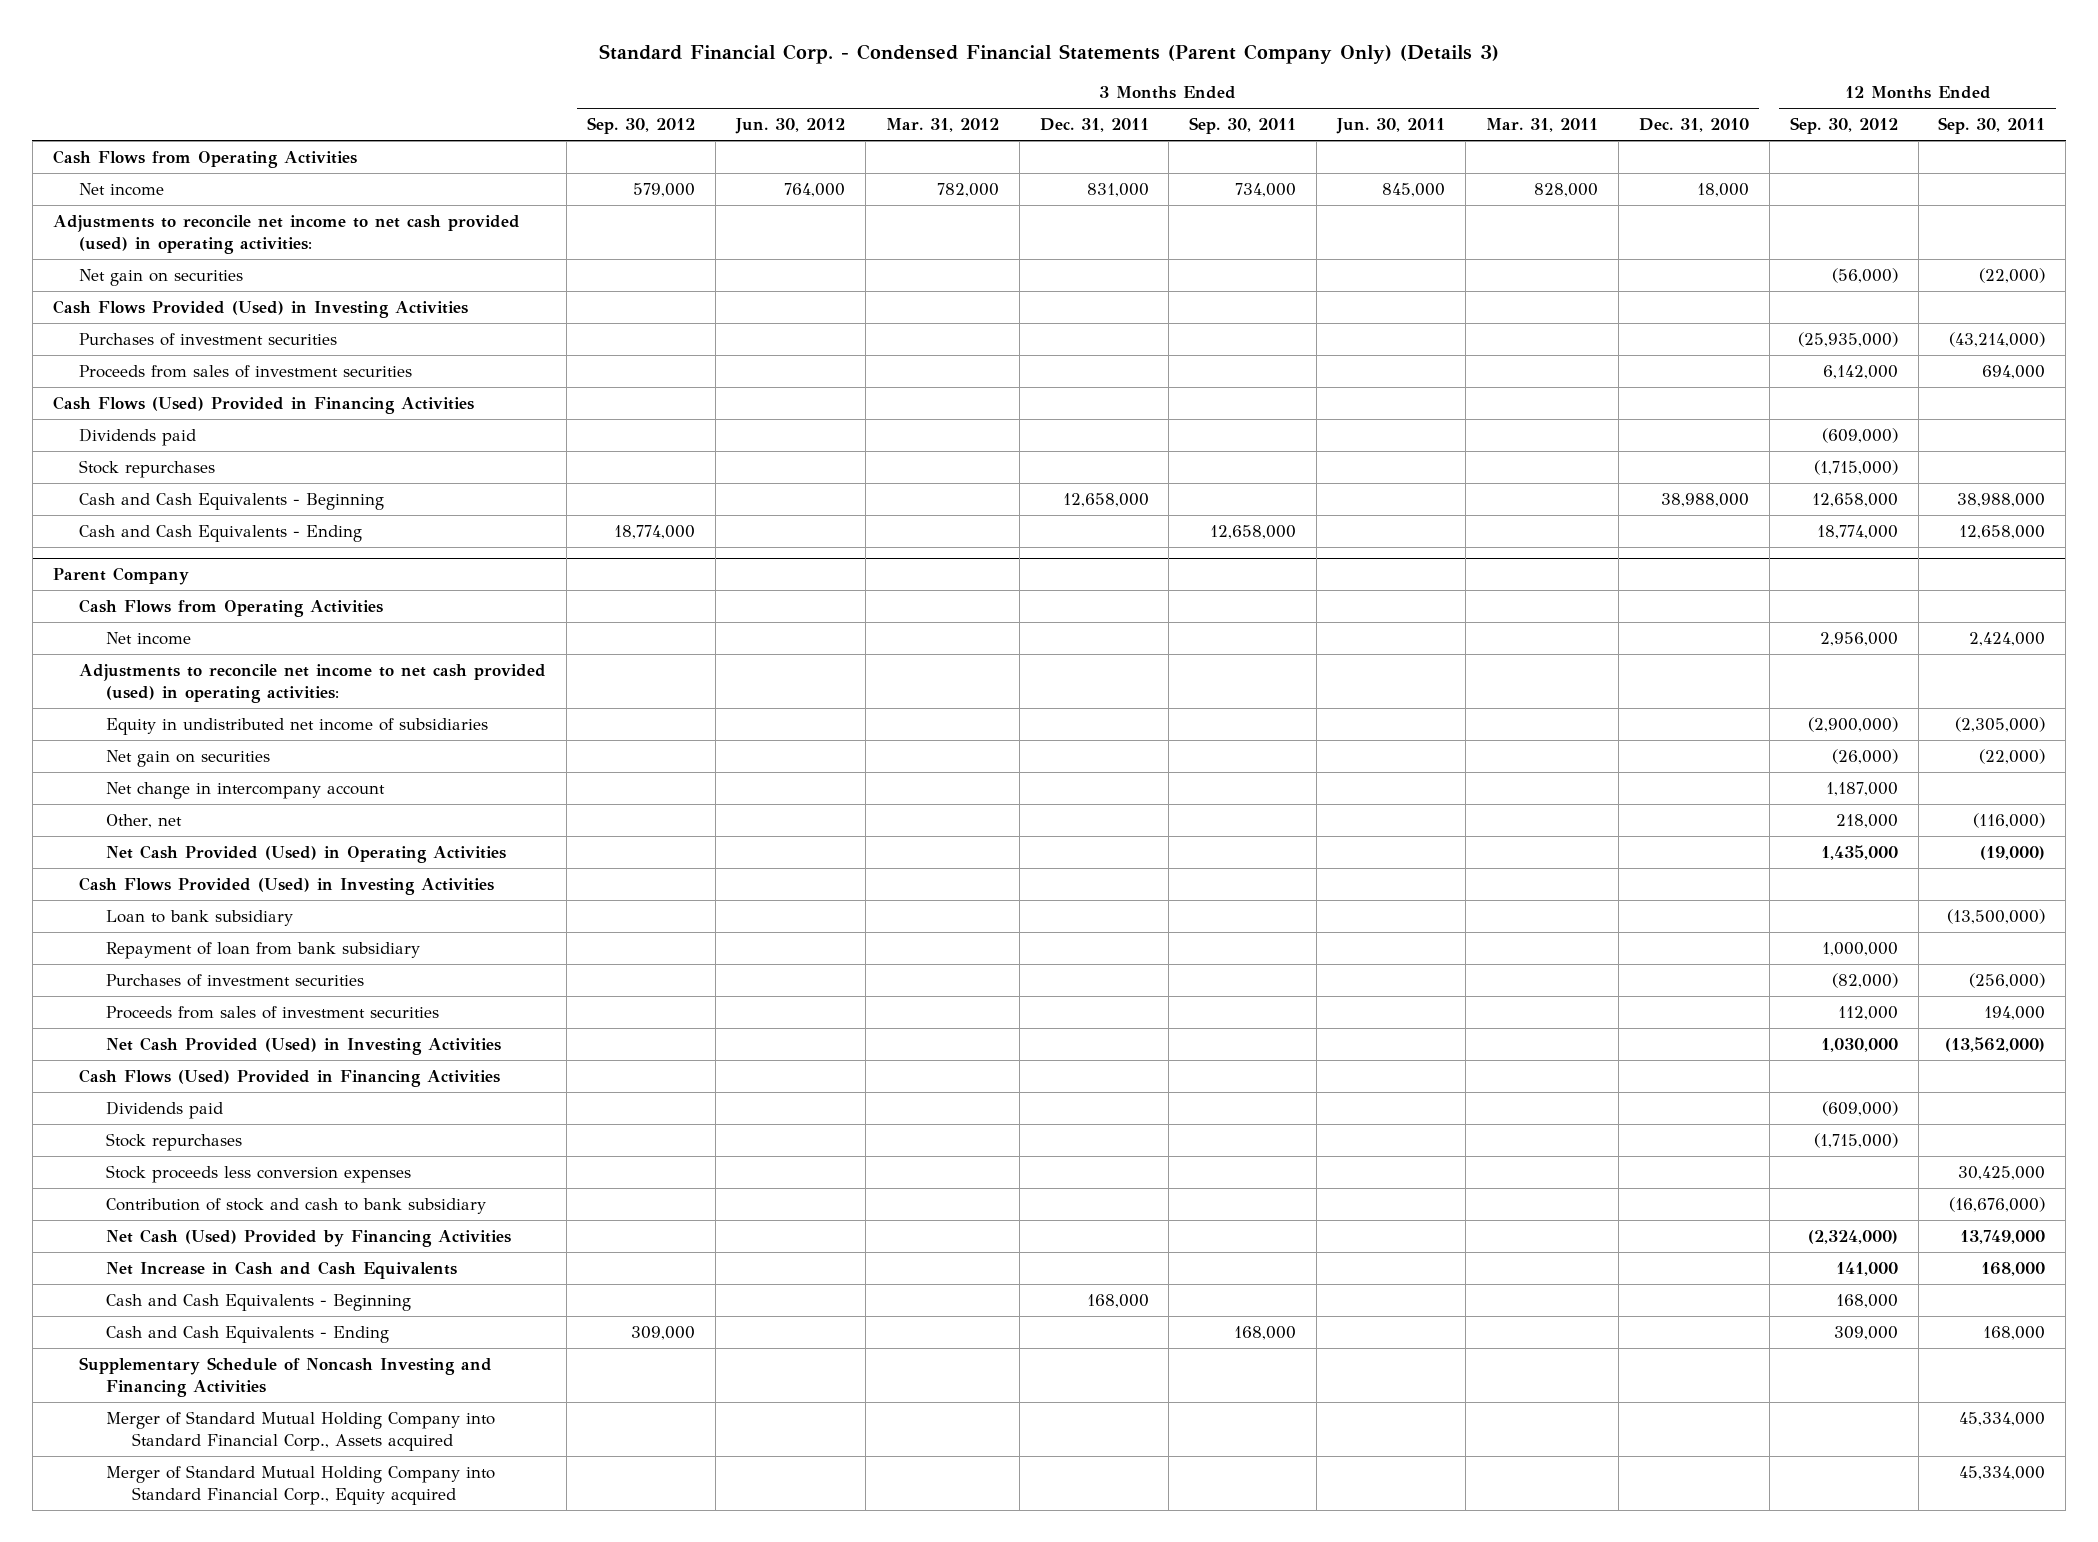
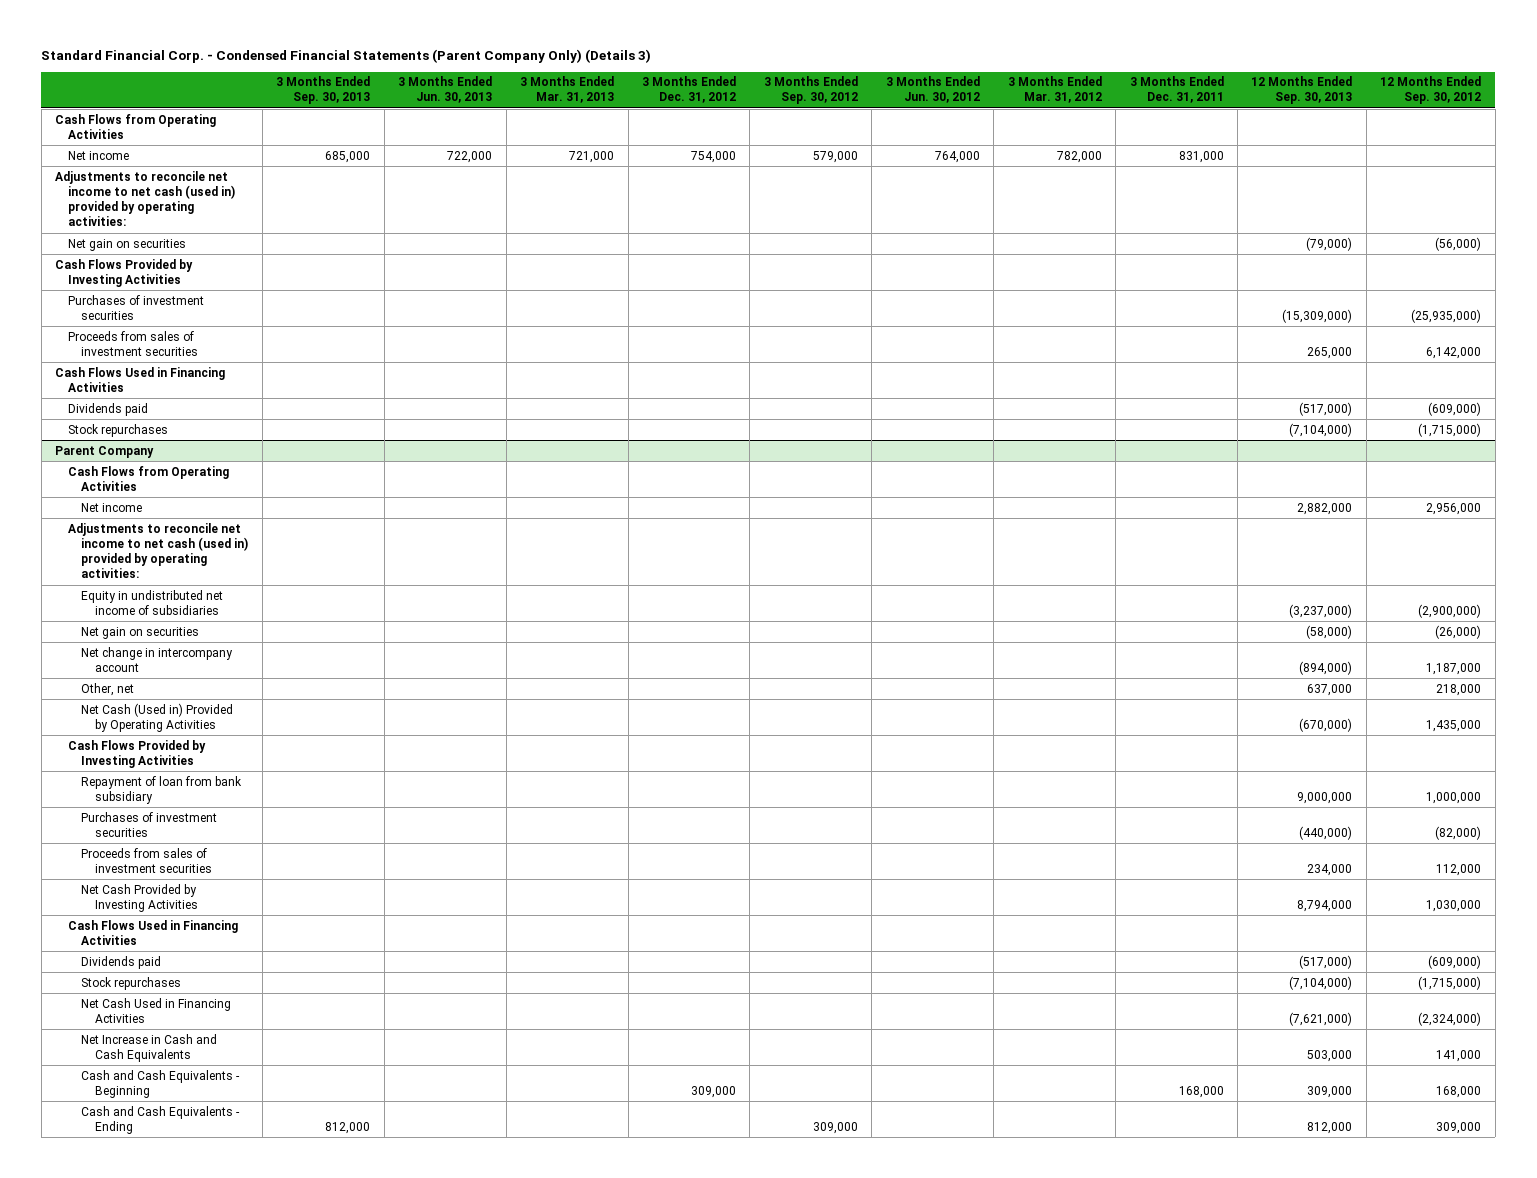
- | 3 Months Ended Sep. 30, 2012 | 3 Months Ended Jun. 30, 2012 | 3 Months Ended Mar. 31, 2012 | 3 Months Ended Dec. 31, 2011 | 3 Months Ended Sep. 30, 2011 | 3 Months Ended Jun. 30, 2011 | 3 Months Ended Mar. 31, 2011 | 3 Months Ended Dec. 31, 2010 | 12 Months Ended Sep. 30, 2012 | 12 Months Ended Sep. 30, 2011
+ | 3 Months Ended Sep. 30, 2013 | 3 Months Ended Jun. 30, 2013 | 3 Months Ended Mar. 31, 2013 | 3 Months Ended Dec. 31, 2012 | 3 Months Ended Sep. 30, 2012 | 3 Months Ended Jun. 30, 2012 | 3 Months Ended Mar. 31, 2012 | 3 Months Ended Dec. 31, 2011 | 12 Months Ended Sep. 30, 2013 | 12 Months Ended Sep. 30, 2012
- Adjustments to reconcile net income to net cash provided (used) in operating activities:
+ Adjustments to reconcile net income to net cash (used in) provided by operating activities:
- Cash Flows Provided (Used) in Investing Activities
+ Cash Flows Provided by Investing Activities
- Cash Flows (Used) Provided in Financing Activities
+ Cash Flows Used in Financing Activities
- Cash and Cash Equivalents - Beginning | | | | 12,658,000 | | | | 38,988,000 | 12,658,000 | 38,988,000
- Cash and Cash Equivalents - Ending | 18,774,000 | | | | 12,658,000 | | | | 18,774,000 | 12,658,000
@ Parent Company
- Adjustments to reconcile net income to net cash provided (used) in operating activities:
+ Adjustments to reconcile net income to net cash (used in) provided by operating activities:
- Net Cash Provided (Used) in Operating Activities | | | | | | | | | 1,435,000 | (19,000)
- Cash Flows Provided (Used) in Investing Activities
- Loan to bank subsidiary | | | | | | | | | | (13,500,000)
+ Net Cash (Used in) Provided by Operating Activities | | | | | | | | | (670,000) | 1,435,000
+ Cash Flows Provided by Investing Activities
- Net Cash Provided (Used) in Investing Activities | | | | | | | | | 1,030,000 | (13,562,000)
- Cash Flows (Used) Provided in Financing Activities
+ Net Cash Provided by Investing Activities | | | | | | | | | 8,794,000 | 1,030,000
+ Cash Flows Used in Financing Activities
- Stock proceeds less conversion expenses | | | | | | | | | | 30,425,000
- Contribution of stock and cash to bank subsidiary | | | | | | | | | | (16,676,000)
- Net Cash (Used) Provided by Financing Activities | | | | | | | | | (2,324,000) | 13,749,000
+ Net Cash Used in Financing Activities | | | | | | | | | (7,621,000) | (2,324,000)
- Supplementary Schedule of Noncash Investing and Financing Activities
- Merger of Standard Mutual Holding Company into Standard Financial Corp., Assets acquired | | | | | | | | | | 45,334,000
- Merger of Standard Mutual Holding Company into Standard Financial Corp., Equity acquired | | | | | | | | | | 45,334,000

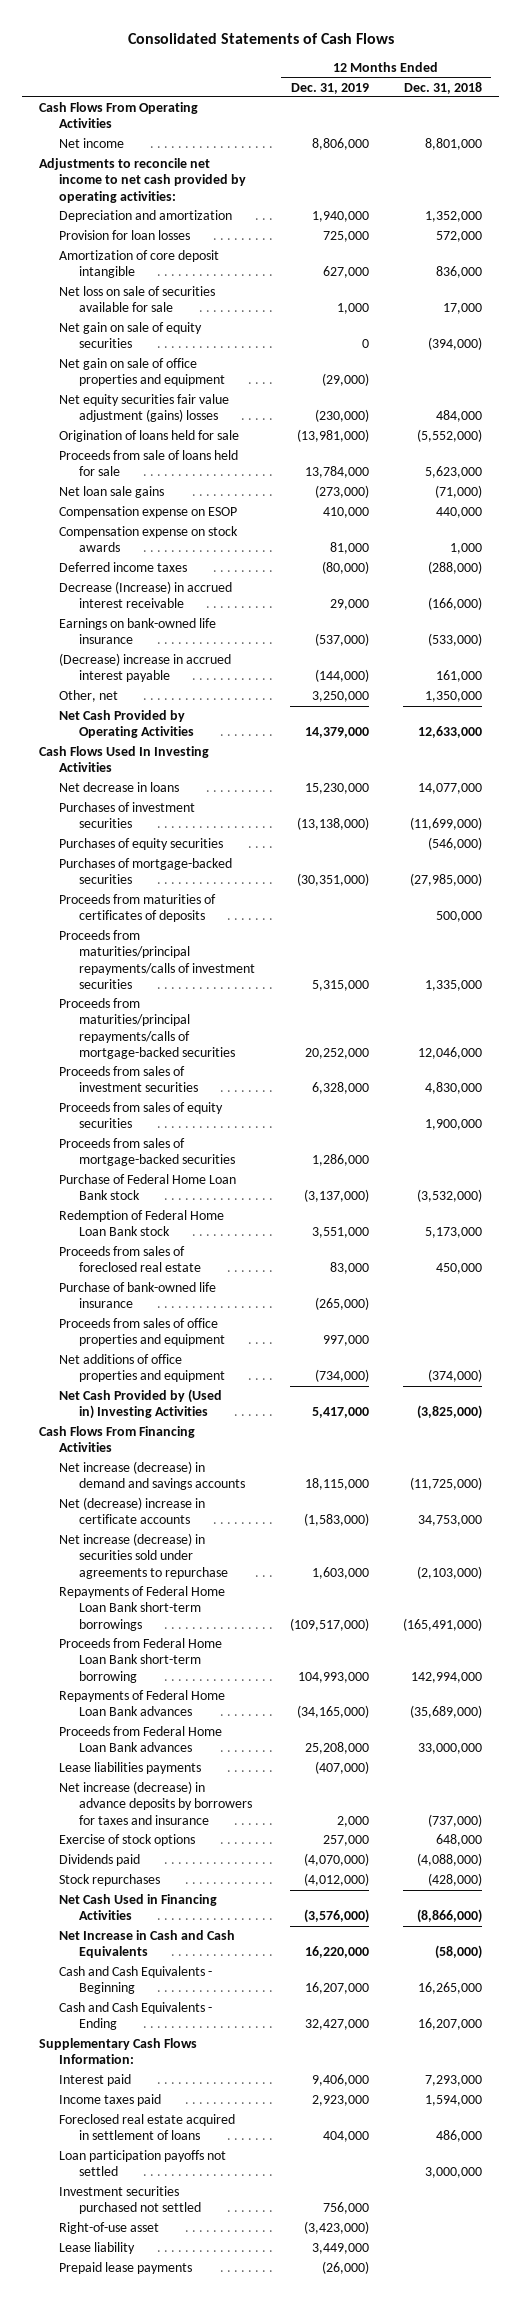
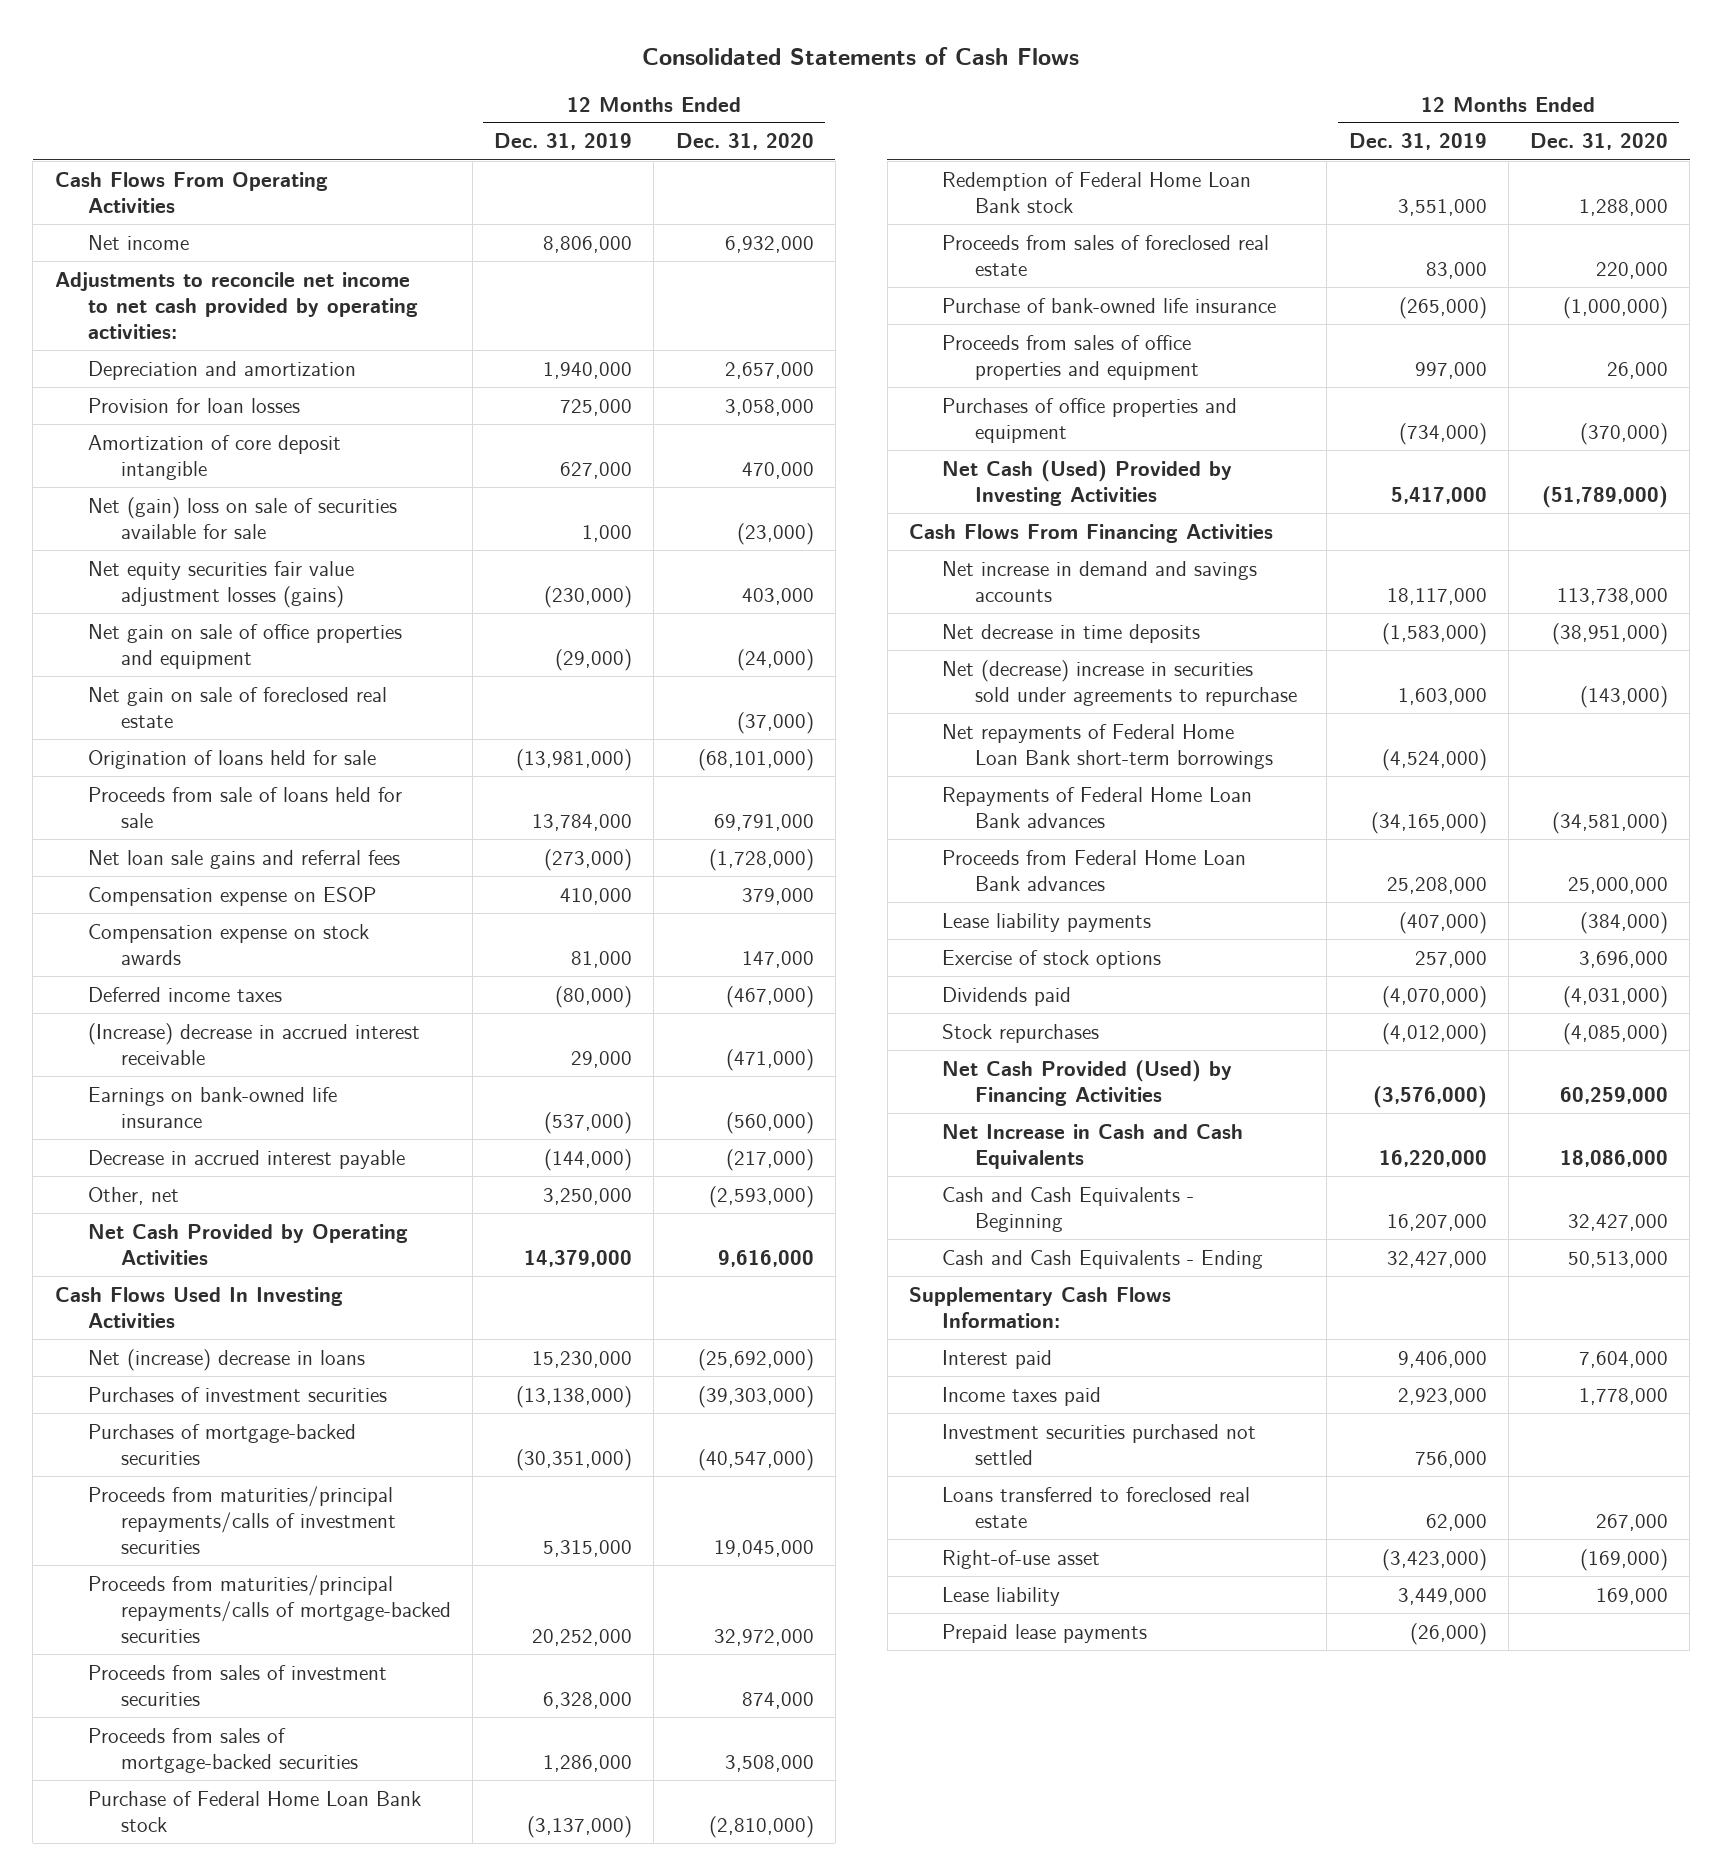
- | 12 Months Ended Dec. 31, 2019 | 12 Months Ended Dec. 31, 2018
+ | 12 Months Ended Dec. 31, 2019 | 12 Months Ended Dec. 31, 2020
- Net loss on sale of securities available for sale | 1,000 | 17,000
- Net gain on sale of equity securities | 0 | (394,000)
+ Net (gain) loss on sale of securities available for sale | 1,000 | (23,000)
+ Net equity securities fair value adjustment losses (gains) | (230,000) | 403,000
- Net equity securities fair value adjustment (gains) losses | (230,000) | 484,000
+ Net gain on sale of foreclosed real estate | | (37,000)
- Net loan sale gains | (273,000) | (71,000)
+ Net loan sale gains and referral fees | (273,000) | (1,728,000)
- Decrease (Increase) in accrued interest receivable | 29,000 | (166,000)
+ (Increase) decrease in accrued interest receivable | 29,000 | (471,000)
- (Decrease) increase in accrued interest payable | (144,000) | 161,000
+ Decrease in accrued interest payable | (144,000) | (217,000)
- Net decrease in loans | 15,230,000 | 14,077,000
+ Net (increase) decrease in loans | 15,230,000 | (25,692,000)
- Purchases of equity securities | | (546,000)
- Proceeds from maturities of certificates of deposits | | 500,000
- Proceeds from sales of equity securities | | 1,900,000
- Net additions of office properties and equipment | (734,000) | (374,000)
- Net Cash Provided by (Used in) Investing Activities | 5,417,000 | (3,825,000)
+ Purchases of office properties and equipment | (734,000) | (370,000)
+ Net Cash (Used) Provided by Investing Activities | 5,417,000 | (51,789,000)
- Net increase (decrease) in demand and savings accounts | 18,115,000 | (11,725,000)
- Net (decrease) increase in certificate accounts | (1,583,000) | 34,753,000
- Net increase (decrease) in securities sold under agreements to repurchase | 1,603,000 | (2,103,000)
- Repayments of Federal Home Loan Bank short-term borrowings | (109,517,000) | (165,491,000)
- Proceeds from Federal Home Loan Bank short-term borrowing | 104,993,000 | 142,994,000
+ Net increase in demand and savings accounts | 18,117,000 | 113,738,000
+ Net decrease in time deposits | (1,583,000) | (38,951,000)
+ Net (decrease) increase in securities sold under agreements to repurchase | 1,603,000 | (143,000)
+ Net repayments of Federal Home Loan Bank short-term borrowings | (4,524,000) |
- Lease liabilities payments | (407,000) |
- Net increase (decrease) in advance deposits by borrowers for taxes and insurance | 2,000 | (737,000)
+ Lease liability payments | (407,000) | (384,000)
- Net Cash Used in Financing Activities | (3,576,000) | (8,866,000)
+ Net Cash Provided (Used) by Financing Activities | (3,576,000) | 60,259,000
- Foreclosed real estate acquired in settlement of loans | 404,000 | 486,000
- Loan participation payoffs not settled | | 3,000,000
+ Loans transferred to foreclosed real estate | 62,000 | 267,000

